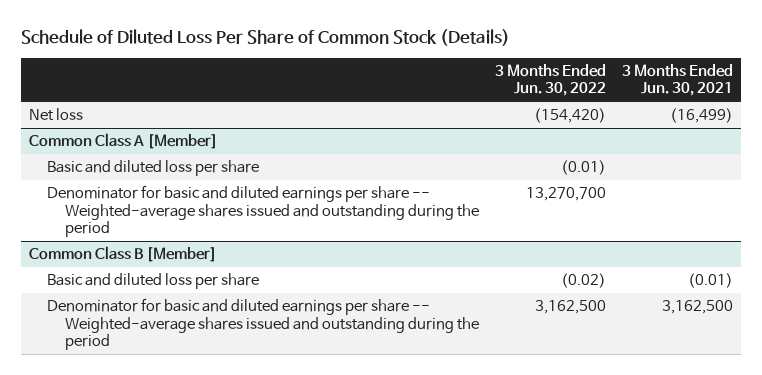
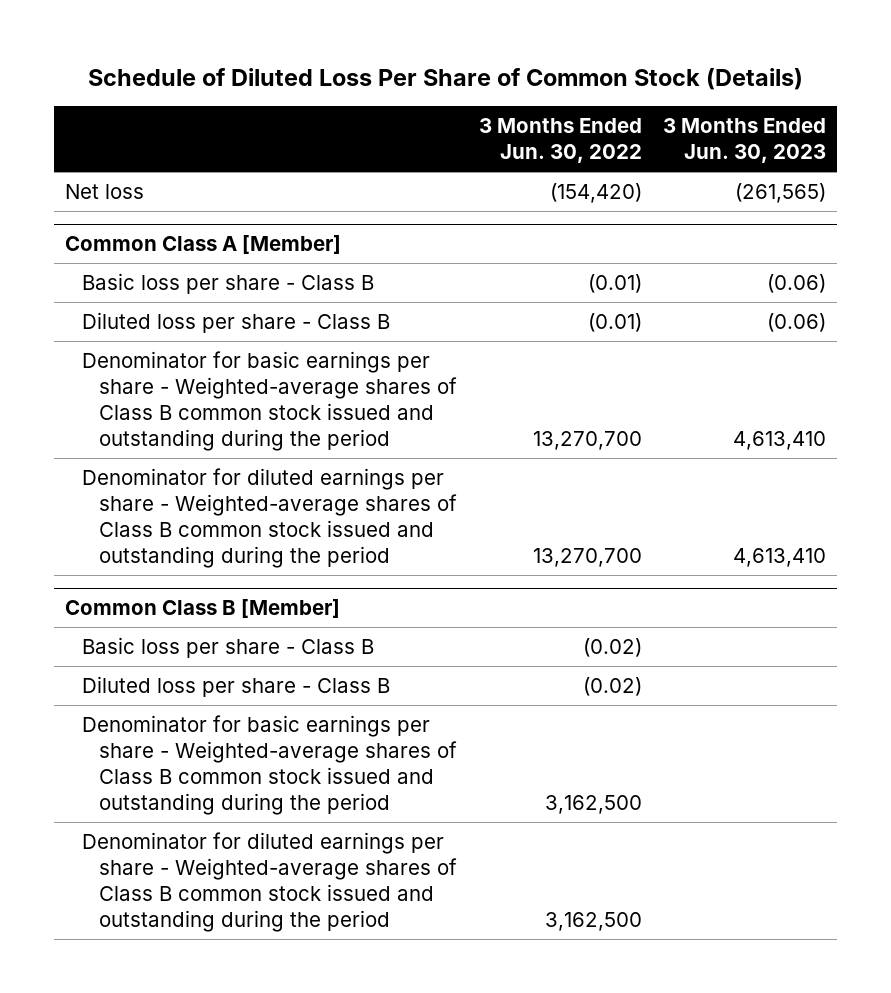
- | 3 Months Ended Jun. 30, 2022 | 3 Months Ended Jun. 30, 2021
+ | 3 Months Ended Jun. 30, 2022 | 3 Months Ended Jun. 30, 2023
@ Common Class A [Member]
- Basic and diluted loss per share | (0.01) |
- Denominator for basic and diluted earnings per share -- Weighted-average shares issued and outstanding during the period | 13,270,700 |
+ Basic loss per share - Class B | (0.01) | (0.06)
+ Diluted loss per share - Class B | (0.01) | (0.06)
+ Denominator for basic earnings per share - Weighted-average shares of Class B common stock issued and outstanding during the period | 13,270,700 | 4,613,410
+ Denominator for diluted earnings per share - Weighted-average shares of Class B common stock issued and outstanding during the period | 13,270,700 | 4,613,410
@ Common Class B [Member]
- Basic and diluted loss per share | (0.02) | (0.01)
- Denominator for basic and diluted earnings per share -- Weighted-average shares issued and outstanding during the period | 3,162,500 | 3,162,500
+ Basic loss per share - Class B | (0.02) |
+ Diluted loss per share - Class B | (0.02) |
+ Denominator for basic earnings per share - Weighted-average shares of Class B common stock issued and outstanding during the period | 3,162,500 |
+ Denominator for diluted earnings per share - Weighted-average shares of Class B common stock issued and outstanding during the period | 3,162,500 |

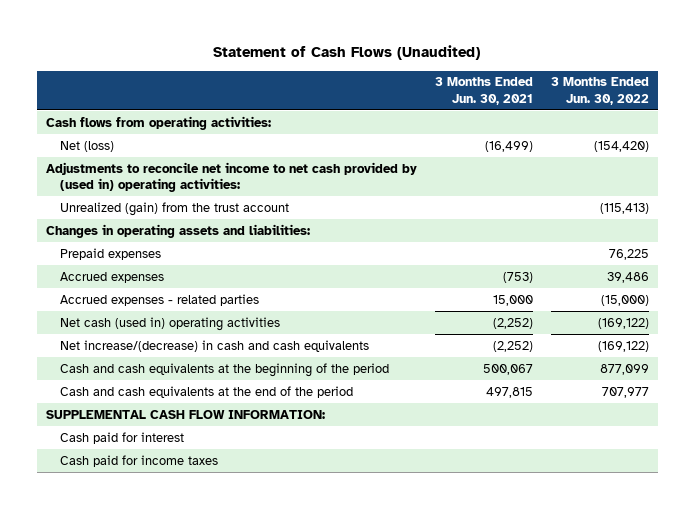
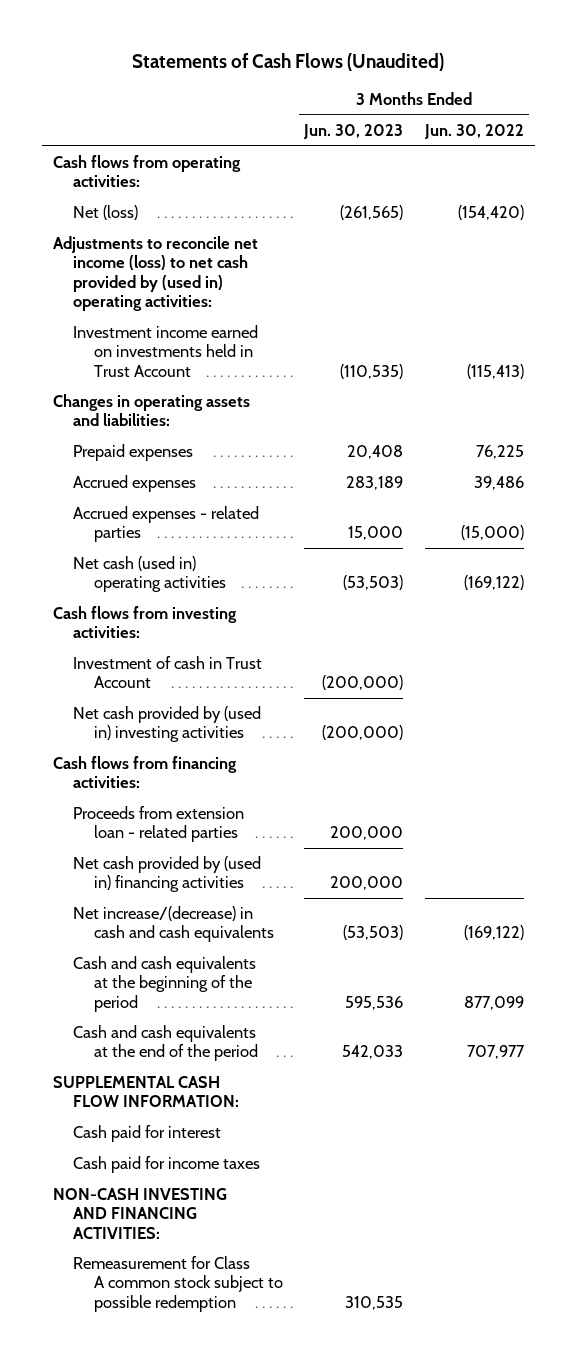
- Statement of Cash Flows (Unaudited)
+ Statements of Cash Flows (Unaudited)
- | 3 Months Ended Jun. 30, 2021 | 3 Months Ended Jun. 30, 2022
+ | 3 Months Ended Jun. 30, 2023 | 3 Months Ended Jun. 30, 2022
- Adjustments to reconcile net income to net cash provided by (used in) operating activities:
- Unrealized (gain) from the trust account | | (115,413)
+ Adjustments to reconcile net income (loss) to net cash provided by (used in) operating activities:
+ Investment income earned on investments held in Trust Account | (110,535) | (115,413)
+ Cash flows from investing activities:
+ Investment of cash in Trust Account | (200,000) |
+ Net cash provided by (used in) investing activities | (200,000) |
+ Cash flows from financing activities:
+ Proceeds from extension loan - related parties | 200,000 |
+ Net cash provided by (used in) financing activities | 200,000 |
+ NON-CASH INVESTING AND FINANCING ACTIVITIES:
+ Remeasurement for Class A common stock subject to possible redemption | 310,535 |

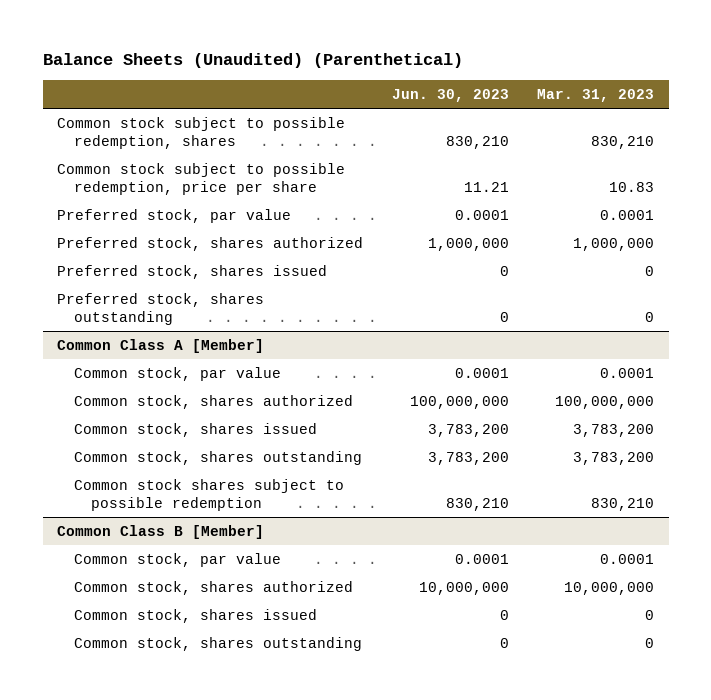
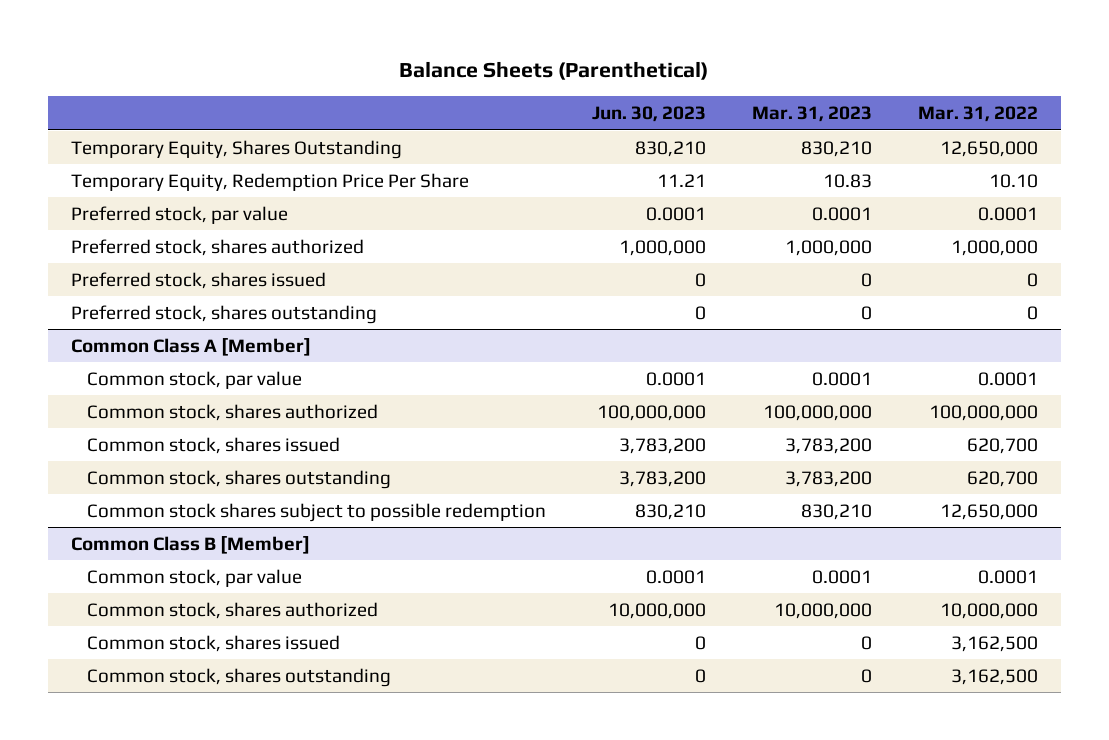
- Balance Sheets (Unaudited) (Parenthetical)
+ Balance Sheets (Parenthetical)
- | Jun. 30, 2023 | Mar. 31, 2023
+ | Jun. 30, 2023 | Mar. 31, 2023 | Mar. 31, 2022
- Common stock subject to possible redemption, shares | 830,210 | 830,210
- Common stock subject to possible redemption, price per share | 11.21 | 10.83
+ Temporary Equity, Shares Outstanding | 830,210 | 830,210 | 12,650,000
+ Temporary Equity, Redemption Price Per Share | 11.21 | 10.83 | 10.10

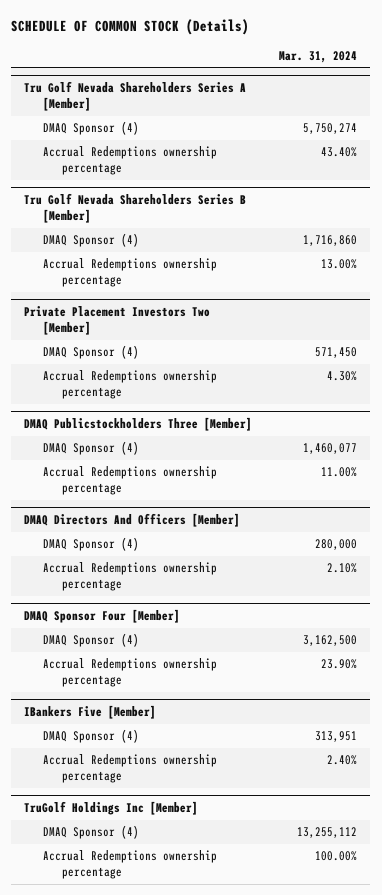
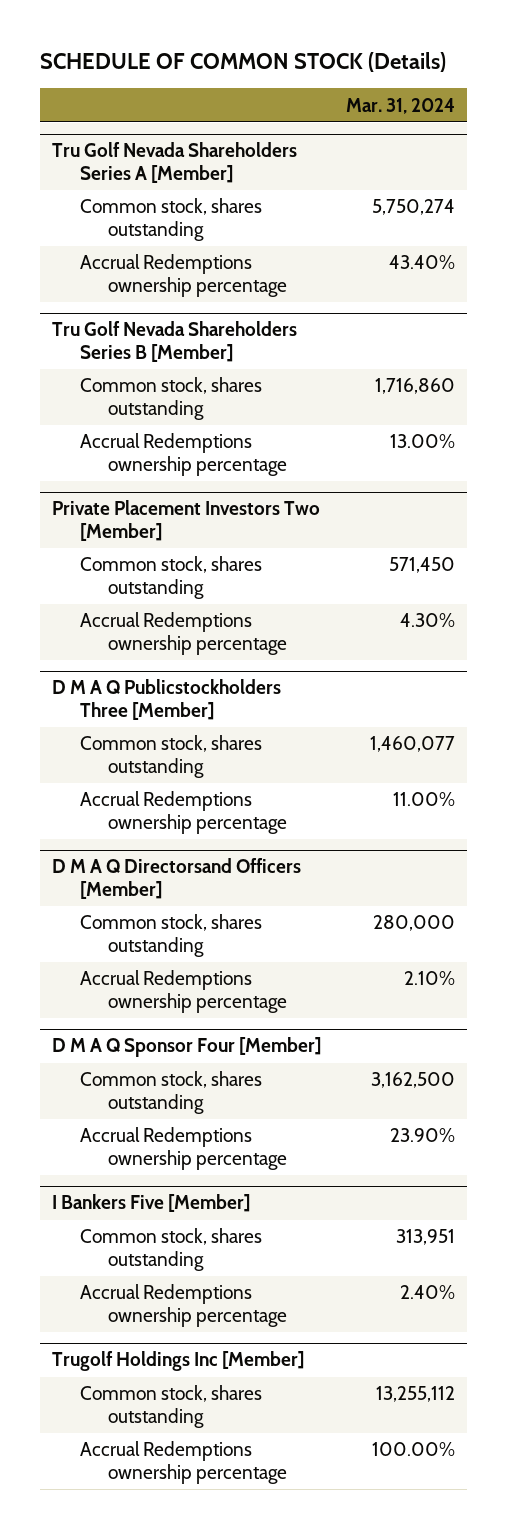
@ Tru Golf Nevada Shareholders Series A [Member]
- DMAQ Sponsor (4) | 5,750,274
+ Common stock, shares outstanding | 5,750,274
@ Tru Golf Nevada Shareholders Series B [Member]
- DMAQ Sponsor (4) | 1,716,860
+ Common stock, shares outstanding | 1,716,860
@ Private Placement Investors Two [Member]
- DMAQ Sponsor (4) | 571,450
+ Common stock, shares outstanding | 571,450
- DMAQ Publicstockholders Three [Member]
- DMAQ Sponsor (4) | 1,460,077
+ D M A Q Publicstockholders Three [Member]
+ Common stock, shares outstanding | 1,460,077
- DMAQ Directors And Officers [Member]
- DMAQ Sponsor (4) | 280,000
+ D M A Q Directorsand Officers [Member]
+ Common stock, shares outstanding | 280,000
- DMAQ Sponsor Four [Member]
- DMAQ Sponsor (4) | 3,162,500
+ D M A Q Sponsor Four [Member]
+ Common stock, shares outstanding | 3,162,500
- IBankers Five [Member]
- DMAQ Sponsor (4) | 313,951
+ I Bankers Five [Member]
+ Common stock, shares outstanding | 313,951
- TruGolf Holdings Inc [Member]
- DMAQ Sponsor (4) | 13,255,112
+ Trugolf Holdings Inc [Member]
+ Common stock, shares outstanding | 13,255,112

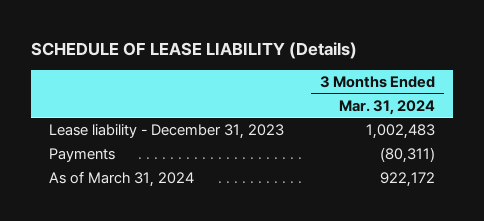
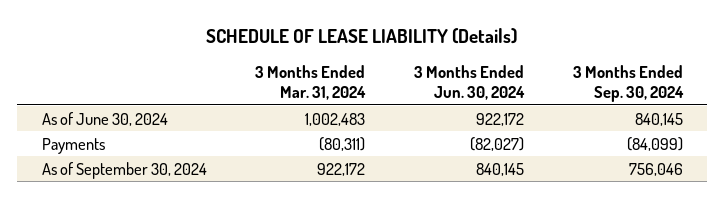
- | 3 Months Ended Mar. 31, 2024
+ | 3 Months Ended Mar. 31, 2024 | 3 Months Ended Jun. 30, 2024 | 3 Months Ended Sep. 30, 2024
- Lease liability - December 31, 2023 | 1,002,483
+ As of June 30, 2024 | 1,002,483 | 922,172 | 840,145
- As of March 31, 2024 | 922,172
+ As of September 30, 2024 | 922,172 | 840,145 | 756,046

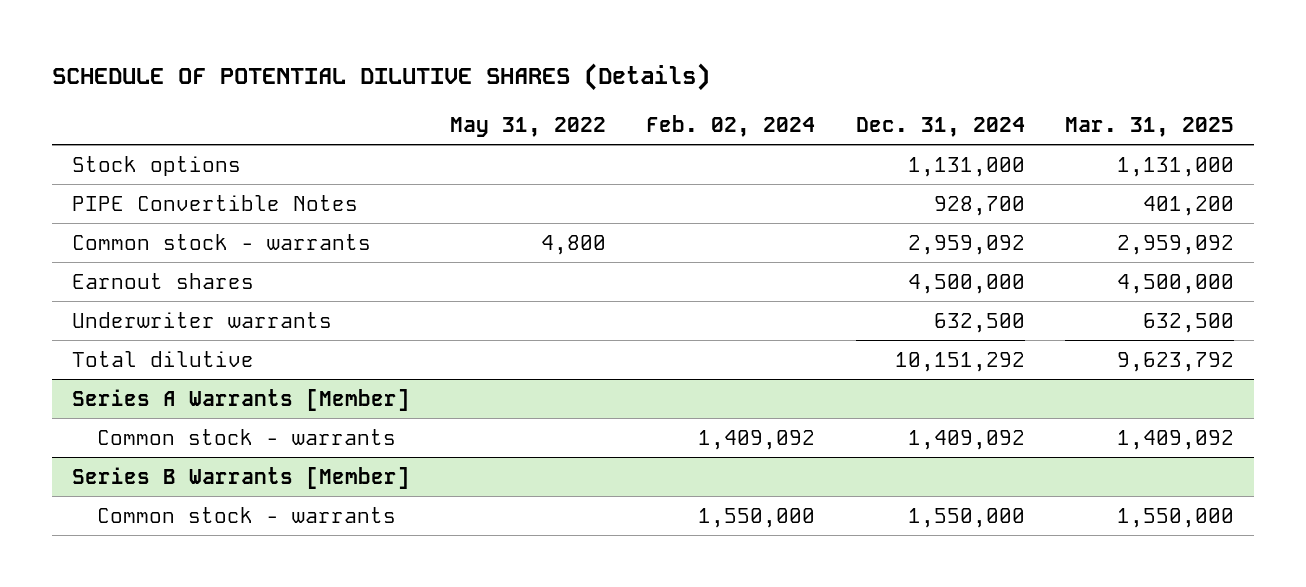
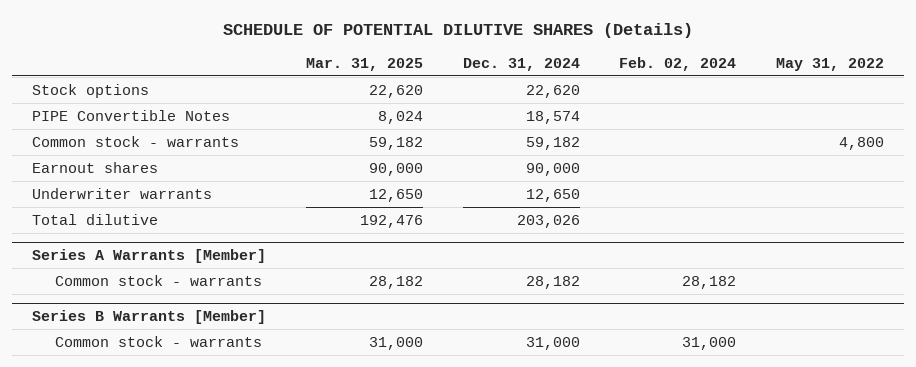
- | May 31, 2022 | Feb. 02, 2024 | Dec. 31, 2024 | Mar. 31, 2025
+ | Mar. 31, 2025 | Dec. 31, 2024 | Feb. 02, 2024 | May 31, 2022
- Stock options | | | 1,131,000 | 1,131,000
- PIPE Convertible Notes | | | 928,700 | 401,200
- Common stock - warrants | 4,800 | | 2,959,092 | 2,959,092
- Earnout shares | | | 4,500,000 | 4,500,000
- Underwriter warrants | | | 632,500 | 632,500
- Total dilutive | | | 10,151,292 | 9,623,792
+ Stock options | 22,620 | 22,620 | |
+ PIPE Convertible Notes | 8,024 | 18,574 | |
+ Common stock - warrants | 59,182 | 59,182 | | 4,800
+ Earnout shares | 90,000 | 90,000 | |
+ Underwriter warrants | 12,650 | 12,650 | |
+ Total dilutive | 192,476 | 203,026 | |
@ Series A Warrants [Member]
- Common stock - warrants | | 1,409,092 | 1,409,092 | 1,409,092
+ Common stock - warrants | 28,182 | 28,182 | 28,182 |
@ Series B Warrants [Member]
- Common stock - warrants | | 1,550,000 | 1,550,000 | 1,550,000
+ Common stock - warrants | 31,000 | 31,000 | 31,000 |

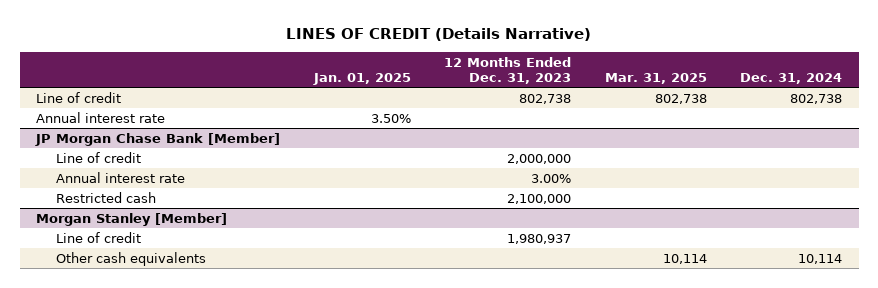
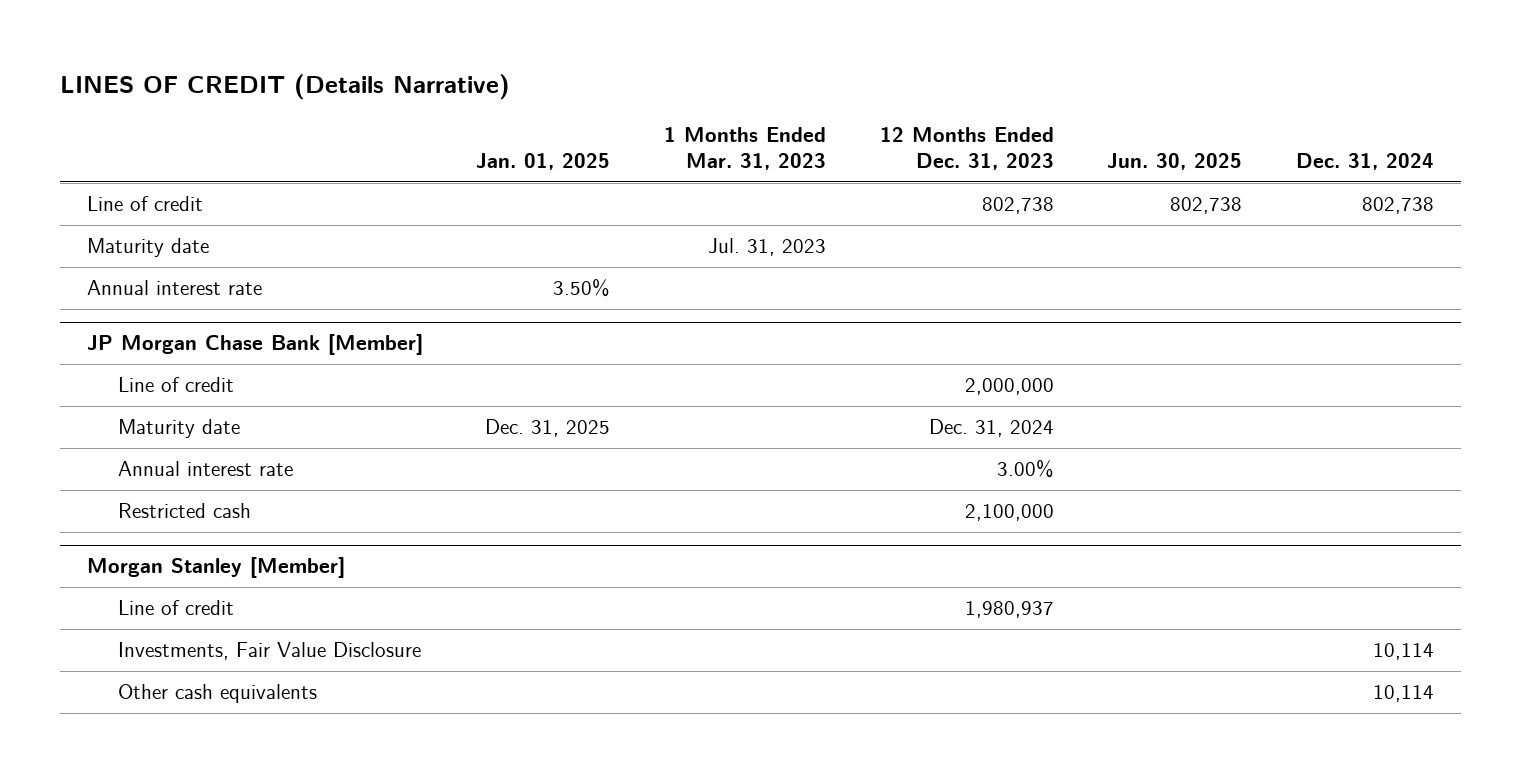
- | Jan. 01, 2025 | 12 Months Ended Dec. 31, 2023 | Mar. 31, 2025 | Dec. 31, 2024
+ | Jan. 01, 2025 | 1 Months Ended Mar. 31, 2023 | 12 Months Ended Dec. 31, 2023 | Jun. 30, 2025 | Dec. 31, 2024
+ Maturity date | | Jul. 31, 2023 | | |
@ JP Morgan Chase Bank [Member]
+ Maturity date | Dec. 31, 2025 | | Dec. 31, 2024 | |
@ Morgan Stanley [Member]
+ Investments, Fair Value Disclosure | | | | | 10,114

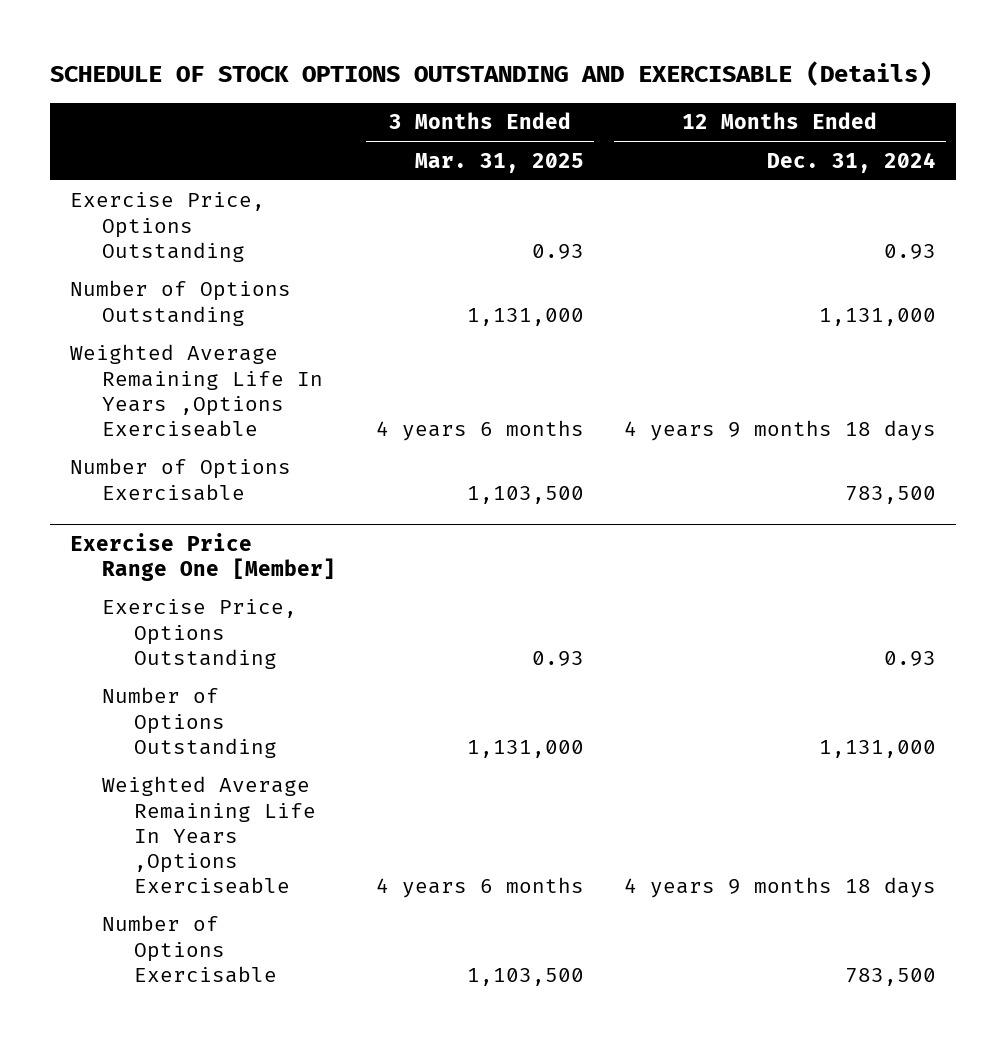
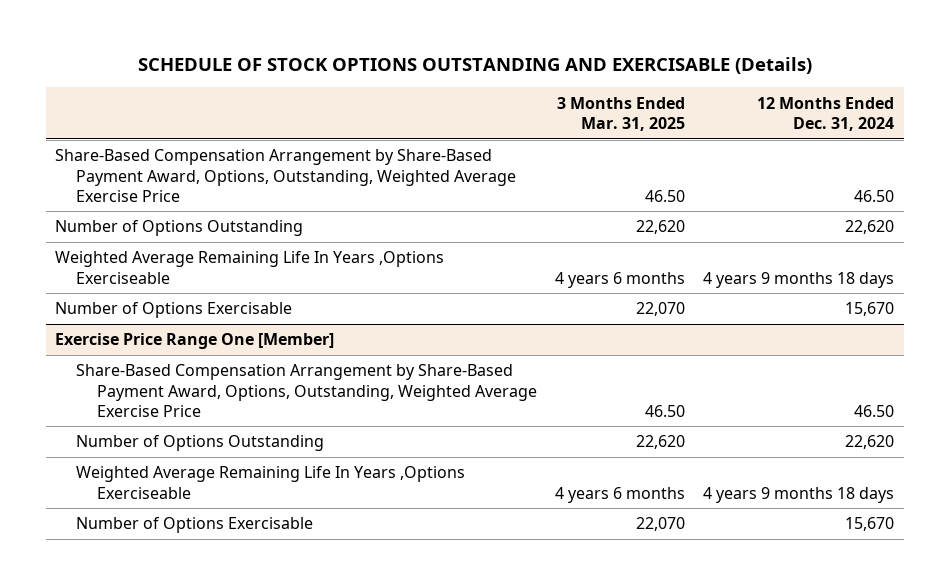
- Exercise Price, Options Outstanding | 0.93 | 0.93
- Number of Options Outstanding | 1,131,000 | 1,131,000
+ Share-Based Compensation Arrangement by Share-Based Payment Award, Options, Outstanding, Weighted Average Exercise Price | 46.50 | 46.50
+ Number of Options Outstanding | 22,620 | 22,620
- Number of Options Exercisable | 1,103,500 | 783,500
+ Number of Options Exercisable | 22,070 | 15,670
@ Exercise Price Range One [Member]
- Exercise Price, Options Outstanding | 0.93 | 0.93
- Number of Options Outstanding | 1,131,000 | 1,131,000
+ Share-Based Compensation Arrangement by Share-Based Payment Award, Options, Outstanding, Weighted Average Exercise Price | 46.50 | 46.50
+ Number of Options Outstanding | 22,620 | 22,620
- Number of Options Exercisable | 1,103,500 | 783,500
+ Number of Options Exercisable | 22,070 | 15,670

